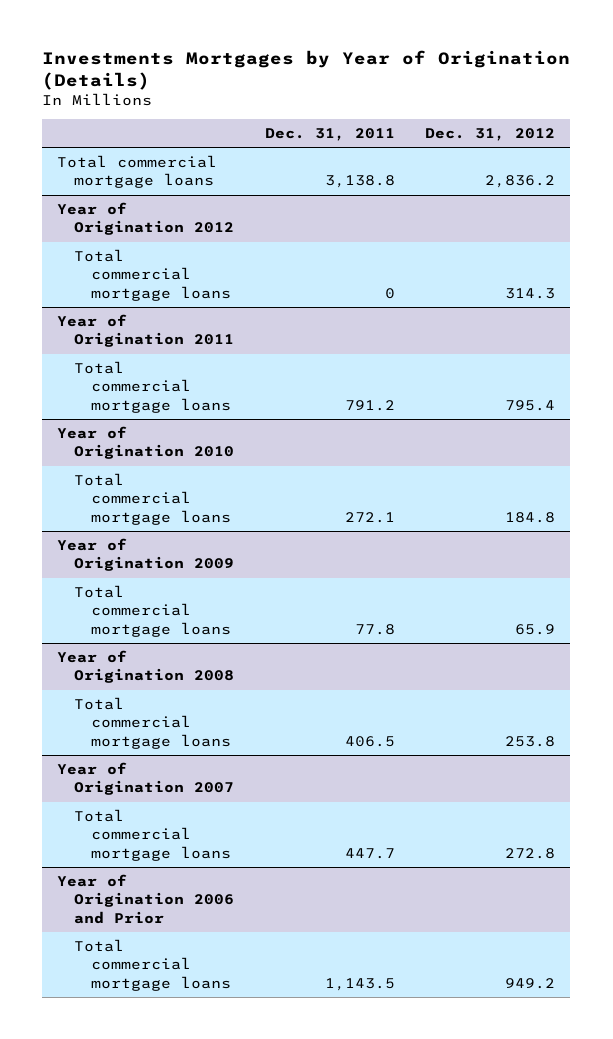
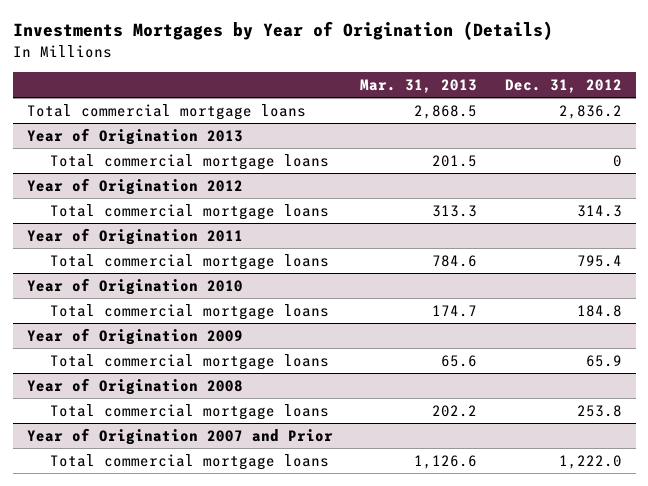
- | Dec. 31, 2011 | Dec. 31, 2012
+ | Mar. 31, 2013 | Dec. 31, 2012
+ Year of Origination 2013
+ Total commercial mortgage loans | 201.5 | 0
- Year of Origination 2007
- Total commercial mortgage loans | 447.7 | 272.8
- Year of Origination 2006 and Prior
- Total commercial mortgage loans | 1,143.5 | 949.2
+ Year of Origination 2007 and Prior
+ Total commercial mortgage loans | 1,126.6 | 1,222.0

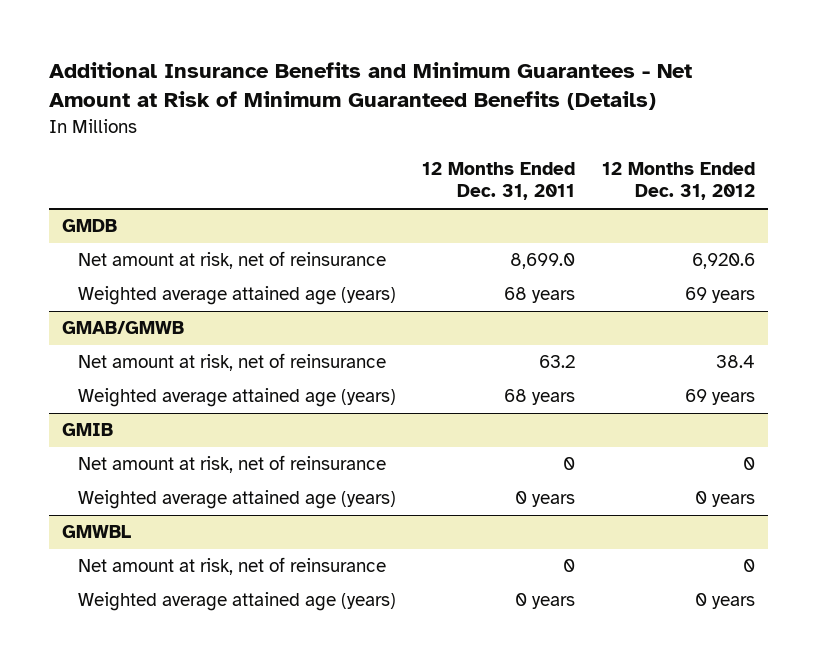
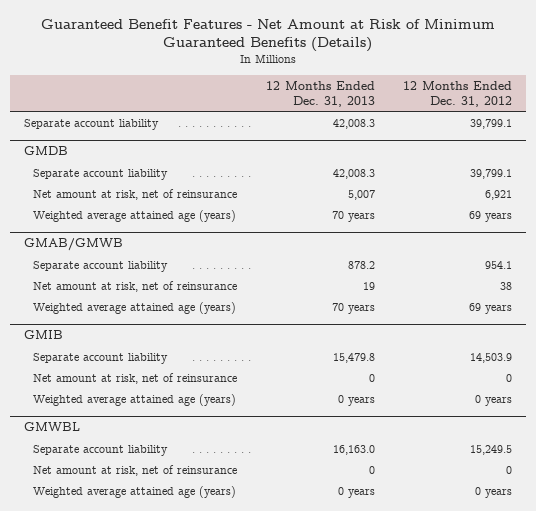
- Additional Insurance Benefits and Minimum Guarantees - Net Amount at Risk of Minimum Guaranteed Benefits (Details)
+ Guaranteed Benefit Features - Net Amount at Risk of Minimum Guaranteed Benefits (Details)
- | 12 Months Ended Dec. 31, 2011 | 12 Months Ended Dec. 31, 2012
+ | 12 Months Ended Dec. 31, 2013 | 12 Months Ended Dec. 31, 2012
+ Separate account liability | 42,008.3 | 39,799.1
@ GMDB
- Net amount at risk, net of reinsurance | 8,699.0 | 6,920.6
+ Separate account liability | 42,008.3 | 39,799.1
+ Net amount at risk, net of reinsurance | 5,007 | 6,921
@ GMAB/GMWB
- Net amount at risk, net of reinsurance | 63.2 | 38.4
+ Separate account liability | 878.2 | 954.1
+ Net amount at risk, net of reinsurance | 19 | 38
@ GMIB
+ Separate account liability | 15,479.8 | 14,503.9
@ GMWBL
+ Separate account liability | 16,163.0 | 15,249.5

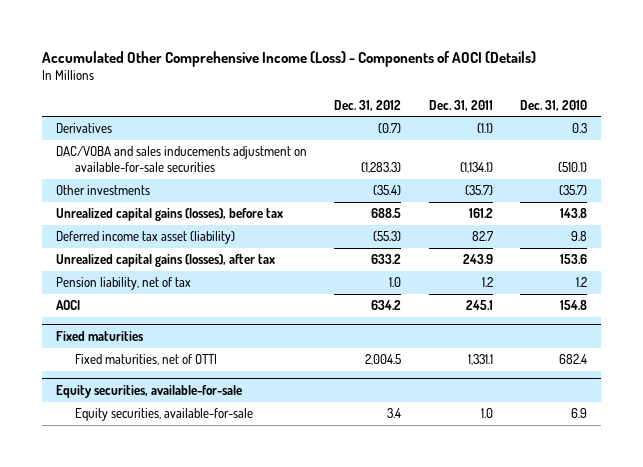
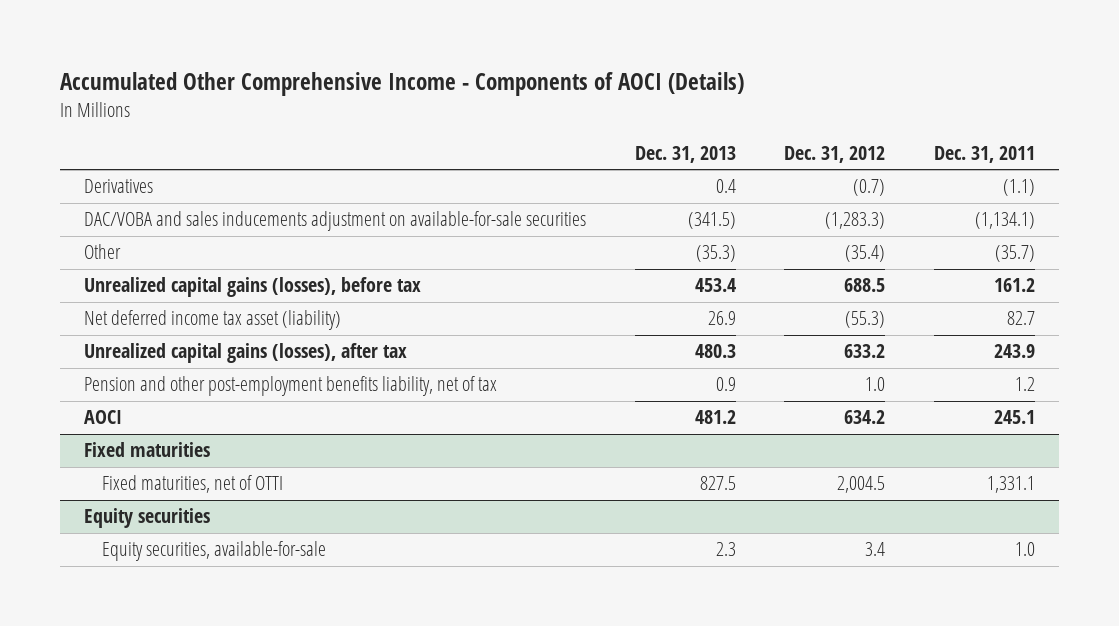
- Accumulated Other Comprehensive Income (Loss) - Components of AOCI (Details)
+ Accumulated Other Comprehensive Income - Components of AOCI (Details)
- | Dec. 31, 2012 | Dec. 31, 2011 | Dec. 31, 2010
+ | Dec. 31, 2013 | Dec. 31, 2012 | Dec. 31, 2011
- Other investments | (35.4) | (35.7) | (35.7)
+ Other | (35.3) | (35.4) | (35.7)
- Deferred income tax asset (liability) | (55.3) | 82.7 | 9.8
+ Net deferred income tax asset (liability) | 26.9 | (55.3) | 82.7
- Pension liability, net of tax | 1.0 | 1.2 | 1.2
+ Pension and other post-employment benefits liability, net of tax | 0.9 | 1.0 | 1.2
- Equity securities, available-for-sale
+ Equity securities

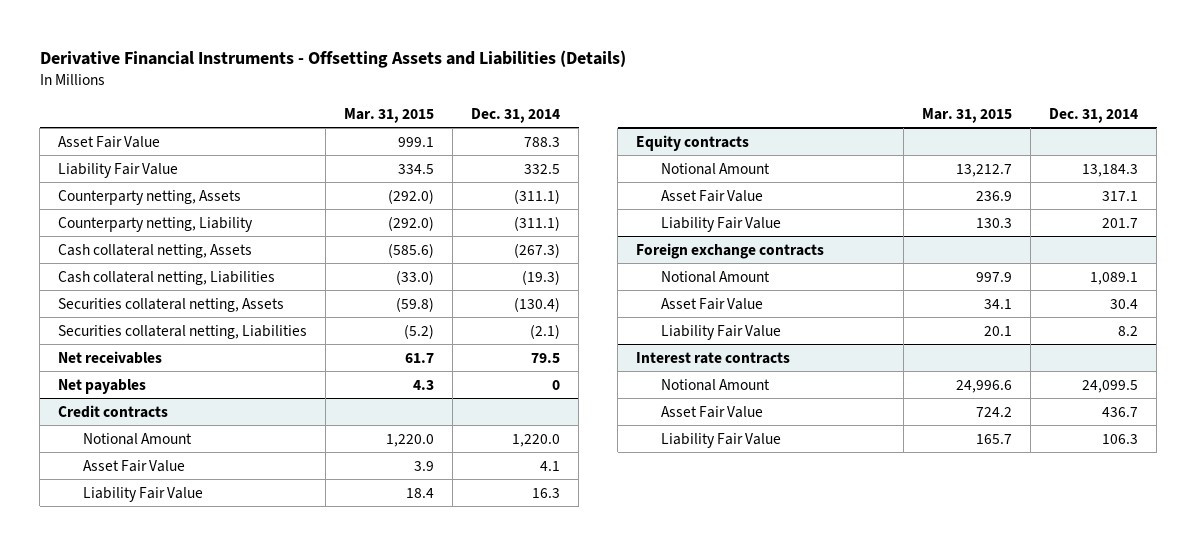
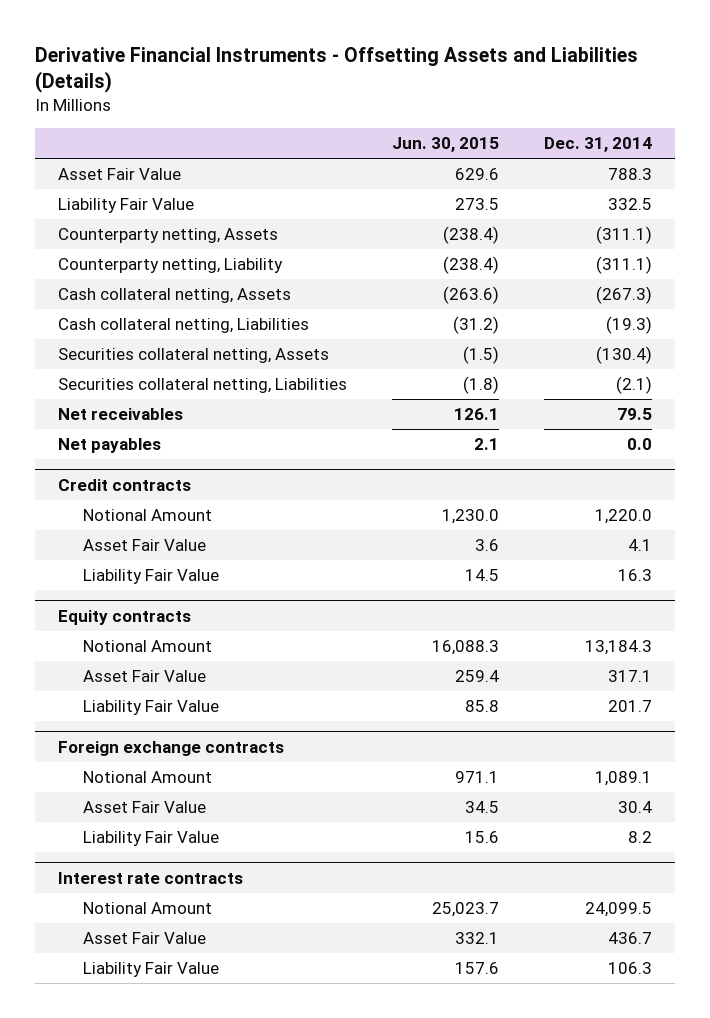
- | Mar. 31, 2015 | Dec. 31, 2014
+ | Jun. 30, 2015 | Dec. 31, 2014
- Net payables | 4.3 | 0
+ Net payables | 2.1 | 0.0

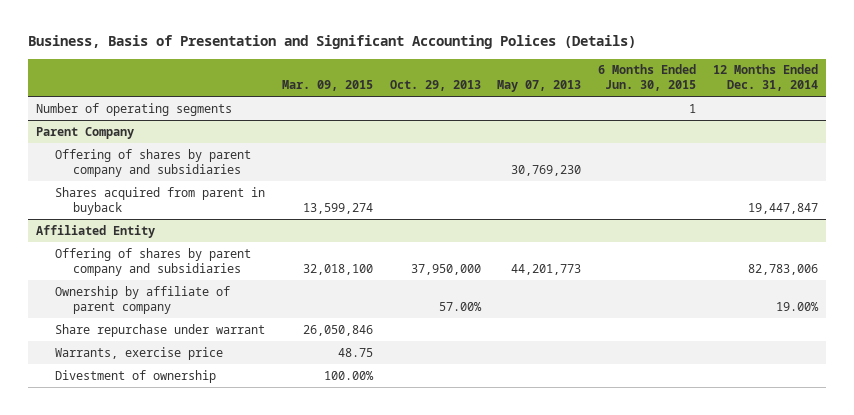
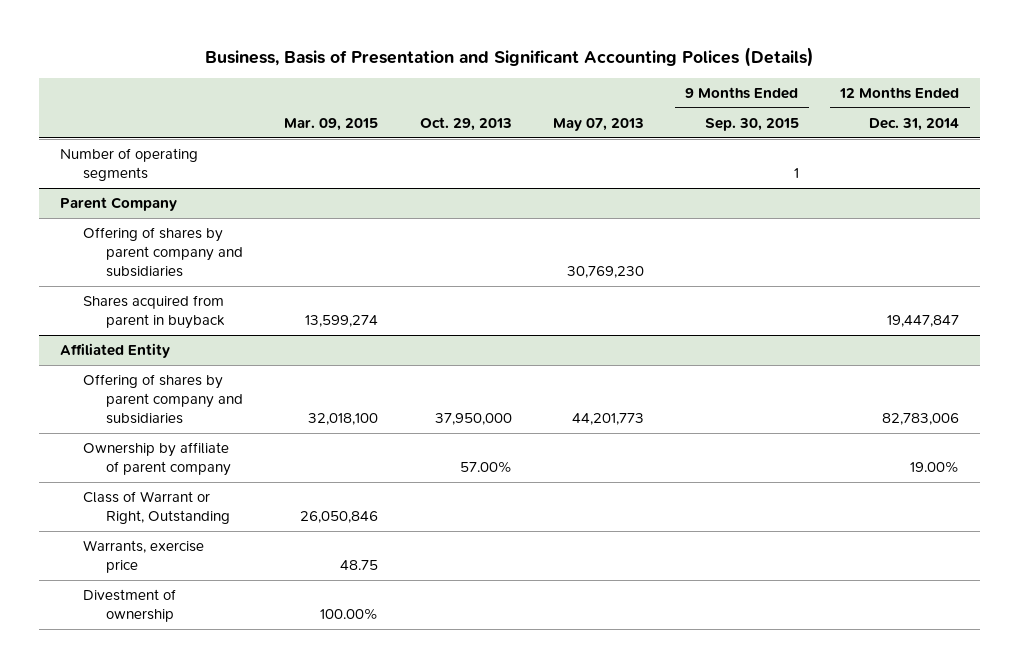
- | Mar. 09, 2015 | Oct. 29, 2013 | May 07, 2013 | 6 Months Ended Jun. 30, 2015 | 12 Months Ended Dec. 31, 2014
+ | Mar. 09, 2015 | Oct. 29, 2013 | May 07, 2013 | 9 Months Ended Sep. 30, 2015 | 12 Months Ended Dec. 31, 2014
@ Affiliated Entity
- Share repurchase under warrant | 26,050,846 | | | |
+ Class of Warrant or Right, Outstanding | 26,050,846 | | | |

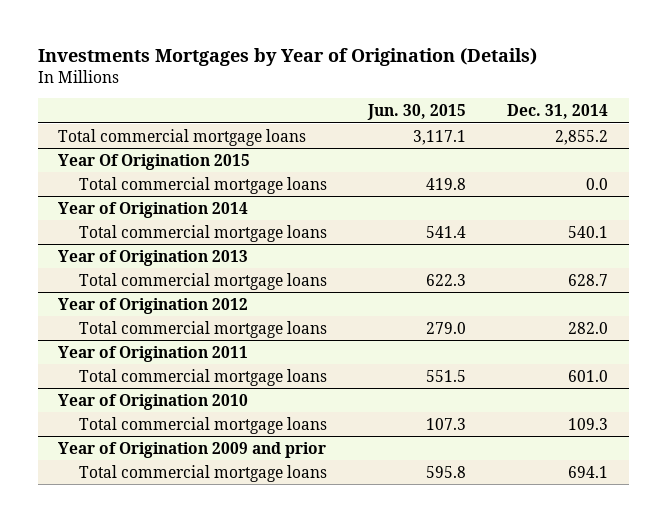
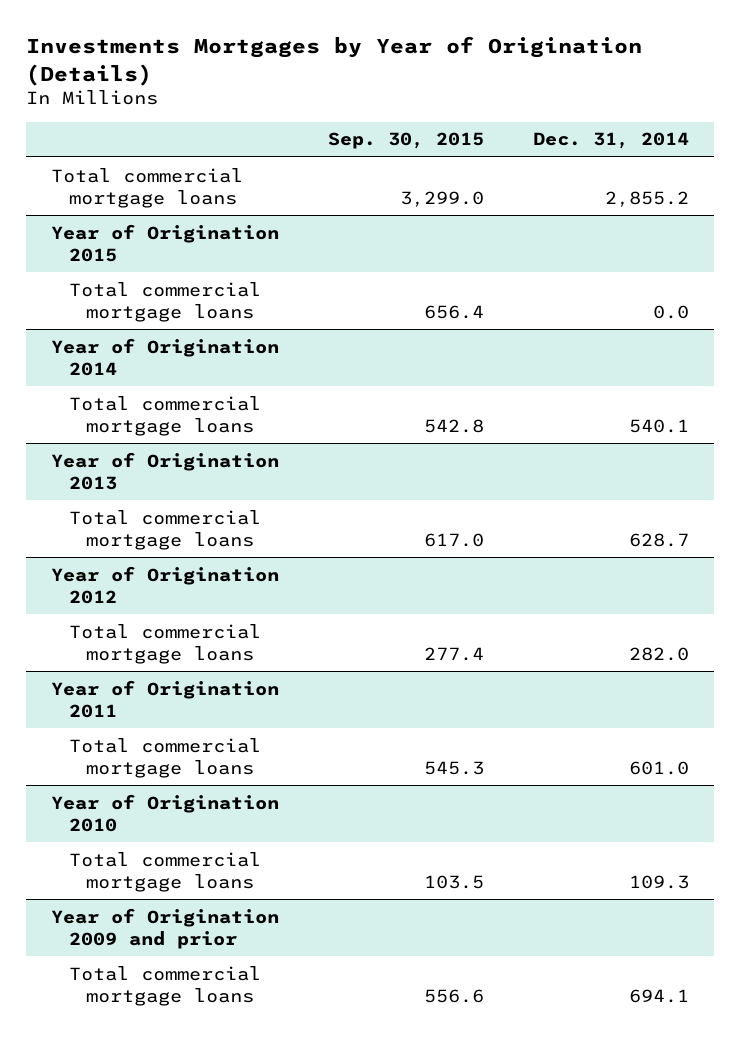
- | Jun. 30, 2015 | Dec. 31, 2014
+ | Sep. 30, 2015 | Dec. 31, 2014
- Year Of Origination 2015
+ Year of Origination 2015

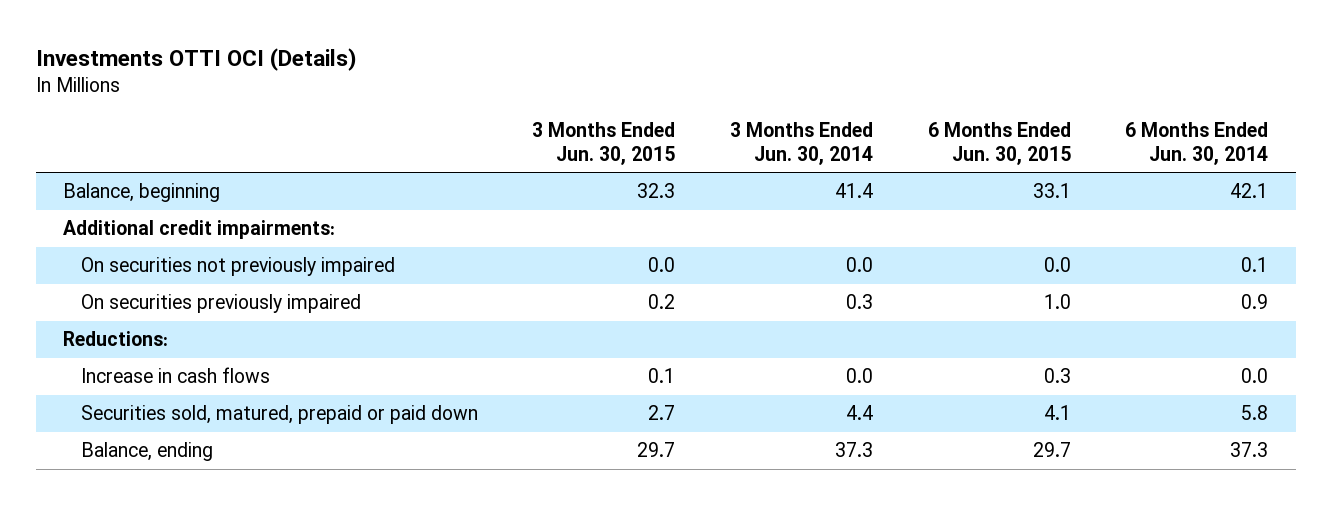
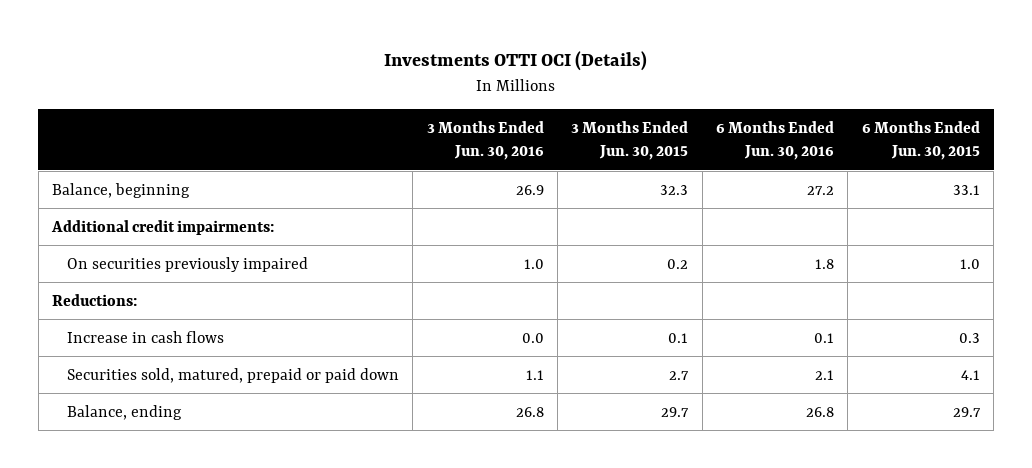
- | 3 Months Ended Jun. 30, 2015 | 3 Months Ended Jun. 30, 2014 | 6 Months Ended Jun. 30, 2015 | 6 Months Ended Jun. 30, 2014
+ | 3 Months Ended Jun. 30, 2016 | 3 Months Ended Jun. 30, 2015 | 6 Months Ended Jun. 30, 2016 | 6 Months Ended Jun. 30, 2015
- On securities not previously impaired | 0.0 | 0.0 | 0.0 | 0.1

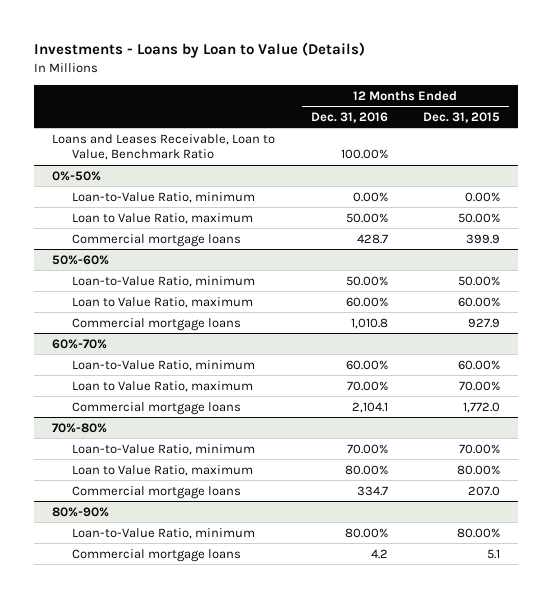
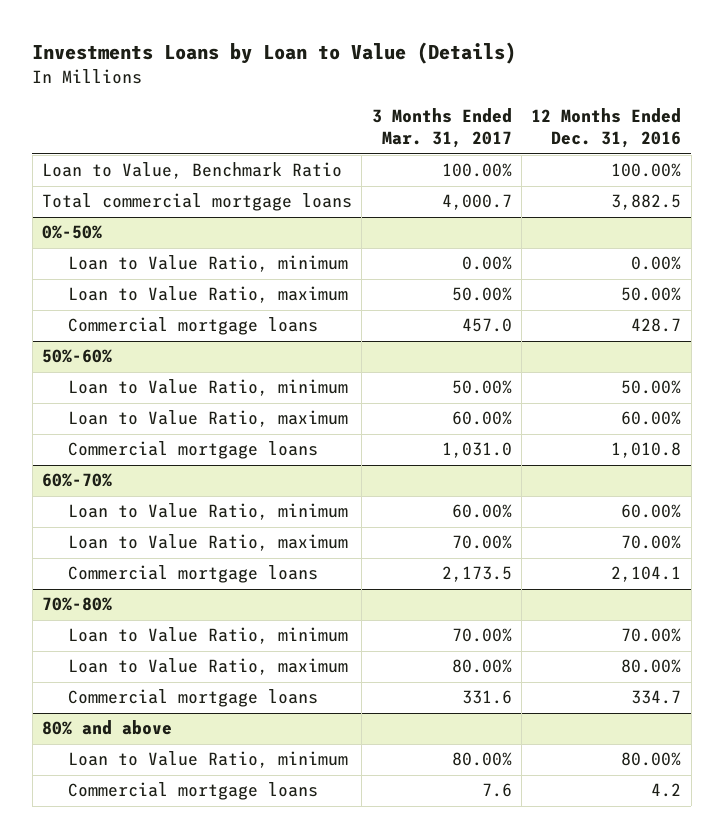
- Investments - Loans by Loan to Value (Details)
+ Investments Loans by Loan to Value (Details)
- | 12 Months Ended Dec. 31, 2016 | 12 Months Ended Dec. 31, 2015
+ | 3 Months Ended Mar. 31, 2017 | 12 Months Ended Dec. 31, 2016
- Loans and Leases Receivable, Loan to Value, Benchmark Ratio | 100.00% |
+ Loan to Value, Benchmark Ratio | 100.00% | 100.00%
+ Total commercial mortgage loans | 4,000.7 | 3,882.5
@ 0%-50%
- Loan-to-Value Ratio, minimum | 0.00% | 0.00%
+ Loan to Value Ratio, minimum | 0.00% | 0.00%
@ 50%-60%
- Loan-to-Value Ratio, minimum | 50.00% | 50.00%
+ Loan to Value Ratio, minimum | 50.00% | 50.00%
@ 60%-70%
- Loan-to-Value Ratio, minimum | 60.00% | 60.00%
+ Loan to Value Ratio, minimum | 60.00% | 60.00%
@ 70%-80%
- Loan-to-Value Ratio, minimum | 70.00% | 70.00%
+ Loan to Value Ratio, minimum | 70.00% | 70.00%
- 80%-90%
- Loan-to-Value Ratio, minimum | 80.00% | 80.00%
+ 80% and above
+ Loan to Value Ratio, minimum | 80.00% | 80.00%

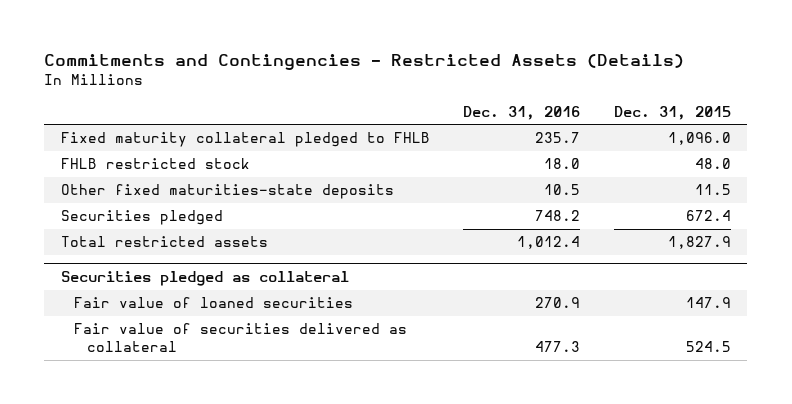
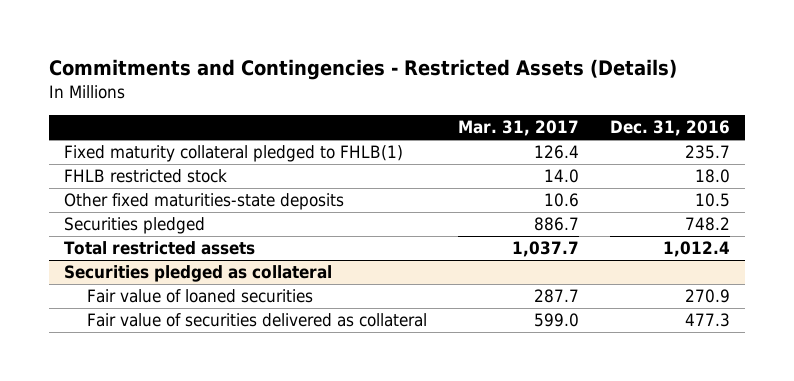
- | Dec. 31, 2016 | Dec. 31, 2015
+ | Mar. 31, 2017 | Dec. 31, 2016
- Fixed maturity collateral pledged to FHLB | 235.7 | 1,096.0
+ Fixed maturity collateral pledged to FHLB(1) | 126.4 | 235.7

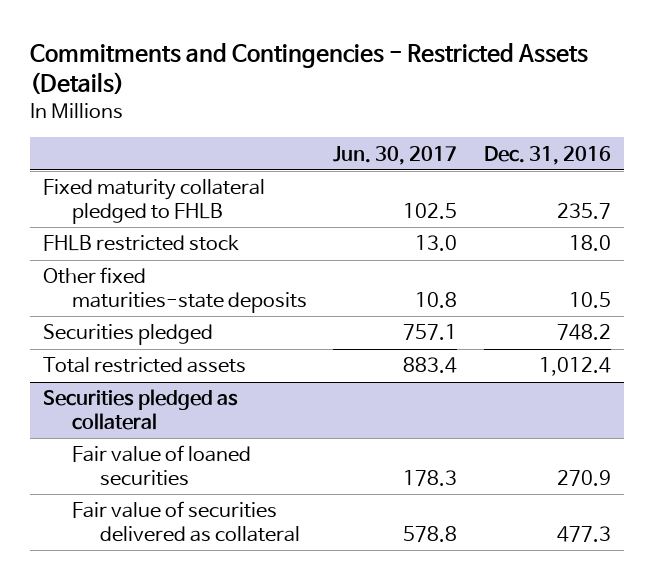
- | Mar. 31, 2017 | Dec. 31, 2016
+ | Jun. 30, 2017 | Dec. 31, 2016
- Fixed maturity collateral pledged to FHLB(1) | 126.4 | 235.7
+ Fixed maturity collateral pledged to FHLB | 102.5 | 235.7

